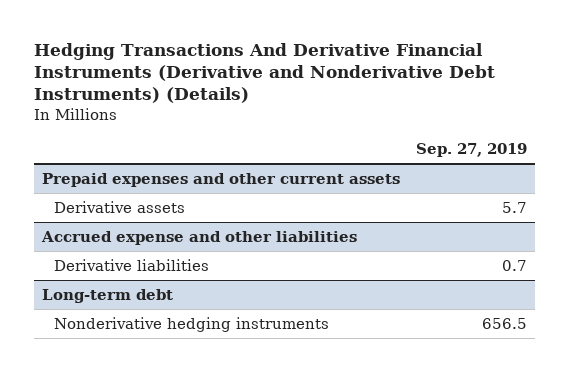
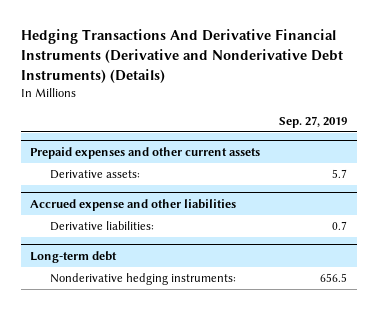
@ Prepaid expenses and other current assets
- Derivative assets | 5.7
+ Derivative assets: | 5.7
@ Accrued expense and other liabilities
- Derivative liabilities | 0.7
+ Derivative liabilities: | 0.7
@ Long-term debt
- Nonderivative hedging instruments | 656.5
+ Nonderivative hedging instruments: | 656.5

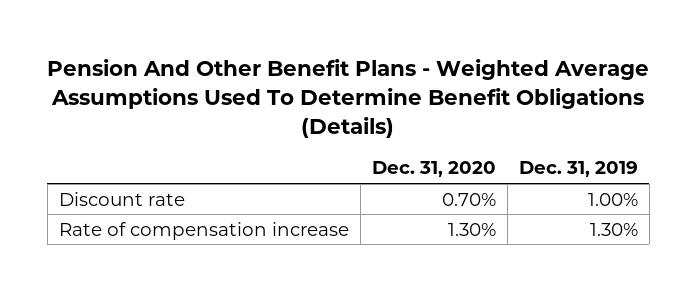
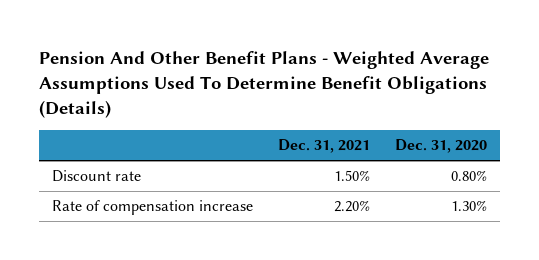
- | Dec. 31, 2020 | Dec. 31, 2019
+ | Dec. 31, 2021 | Dec. 31, 2020
- Discount rate | 0.70% | 1.00%
+ Discount rate | 1.50% | 0.80%

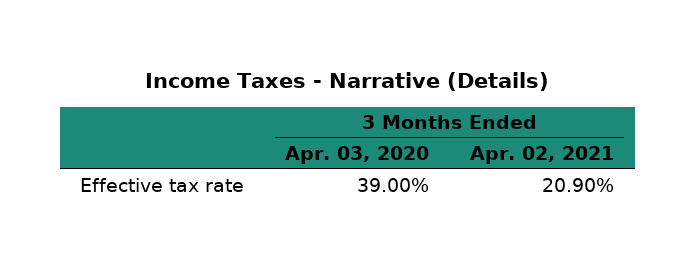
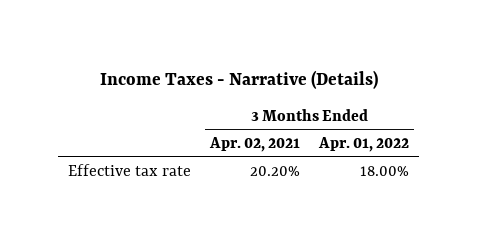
- | 3 Months Ended Apr. 03, 2020 | 3 Months Ended Apr. 02, 2021
+ | 3 Months Ended Apr. 02, 2021 | 3 Months Ended Apr. 01, 2022
- Effective tax rate | 39.00% | 20.90%
+ Effective tax rate | 20.20% | 18.00%

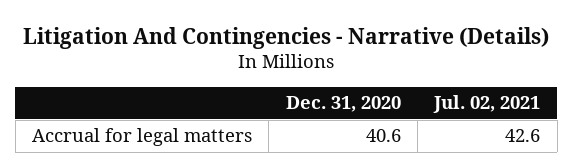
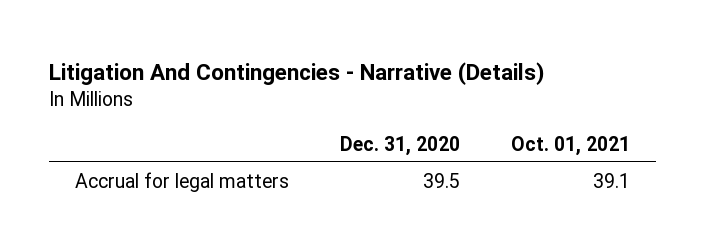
- | Dec. 31, 2020 | Jul. 02, 2021
+ | Dec. 31, 2020 | Oct. 01, 2021
- Accrual for legal matters | 40.6 | 42.6
+ Accrual for legal matters | 39.5 | 39.1

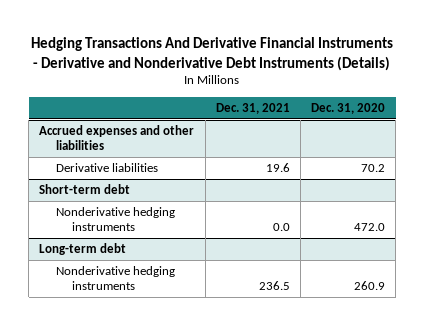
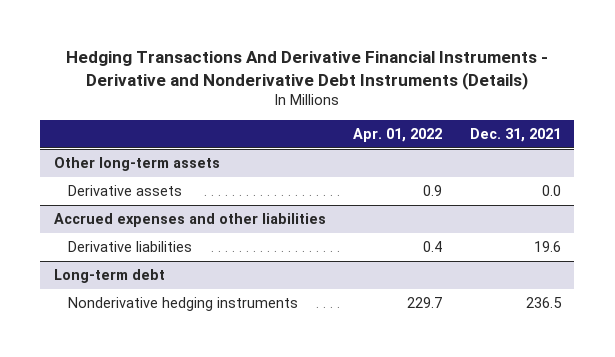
- | Dec. 31, 2021 | Dec. 31, 2020
+ | Apr. 01, 2022 | Dec. 31, 2021
+ Other long-term assets
+ Derivative assets | 0.9 | 0.0
- Short-term debt
- Nonderivative hedging instruments | 0.0 | 472.0

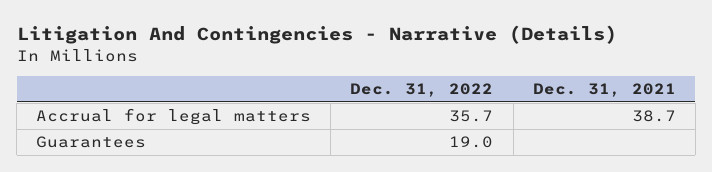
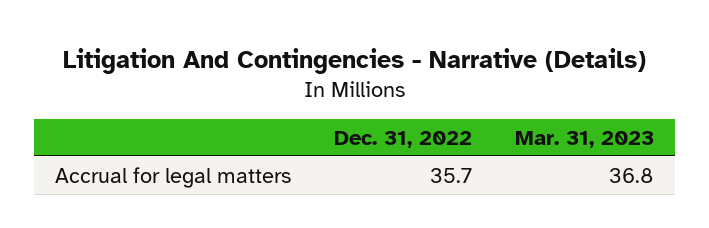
- | Dec. 31, 2022 | Dec. 31, 2021
+ | Dec. 31, 2022 | Mar. 31, 2023
- Guarantees | 19.0 |

